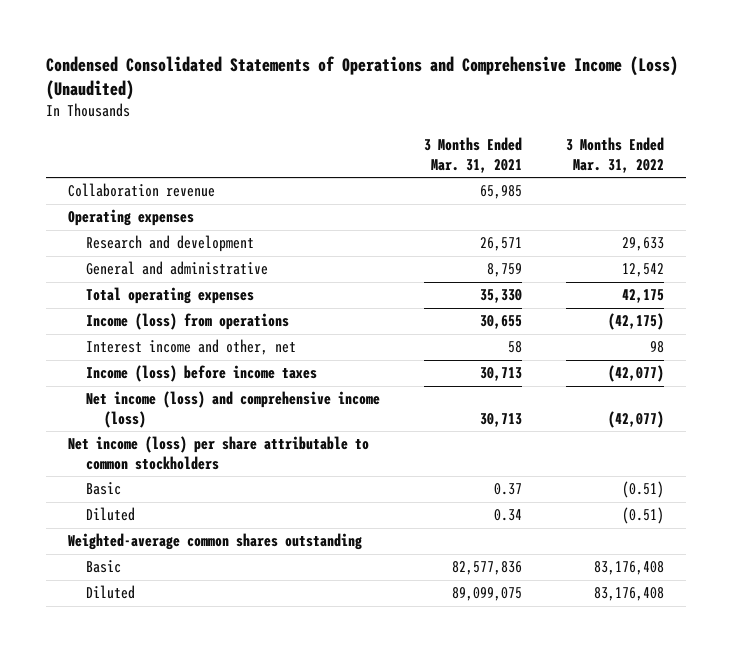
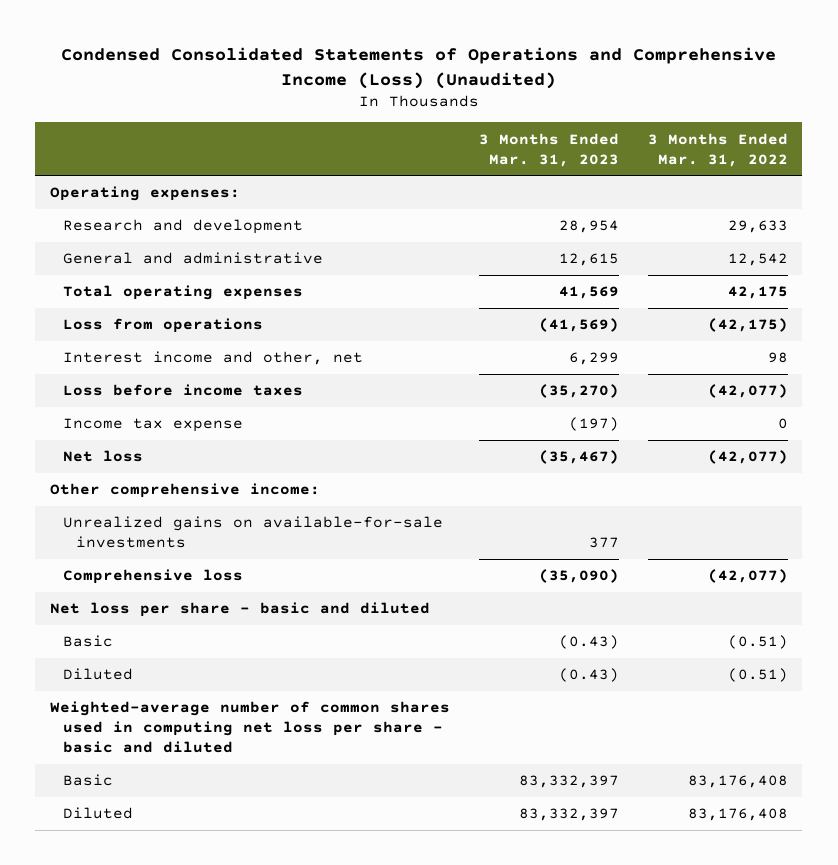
- | 3 Months Ended Mar. 31, 2021 | 3 Months Ended Mar. 31, 2022
+ | 3 Months Ended Mar. 31, 2023 | 3 Months Ended Mar. 31, 2022
- Collaboration revenue | 65,985 |
- Operating expenses
+ Operating expenses:
- Income (loss) from operations | 30,655 | (42,175)
+ Loss from operations | (41,569) | (42,175)
- Income (loss) before income taxes | 30,713 | (42,077)
- Net income (loss) and comprehensive income (loss) | 30,713 | (42,077)
- Net income (loss) per share attributable to common stockholders
+ Loss before income taxes | (35,270) | (42,077)
+ Income tax expense | (197) | 0
+ Net loss | (35,467) | (42,077)
+ Other comprehensive income:
+ Unrealized gains on available-for-sale investments | 377 |
+ Comprehensive loss | (35,090) | (42,077)
+ Net loss per share - basic and diluted
- Weighted-average common shares outstanding
+ Weighted-average number of common shares used in computing net loss per share - basic and diluted

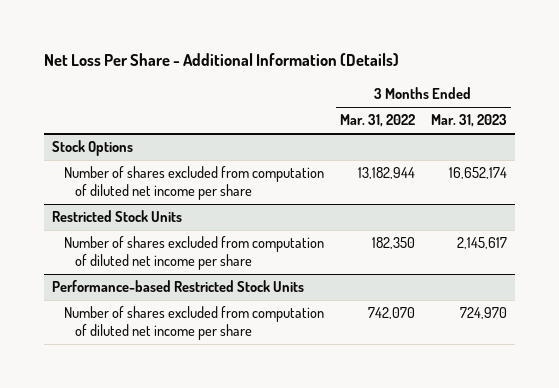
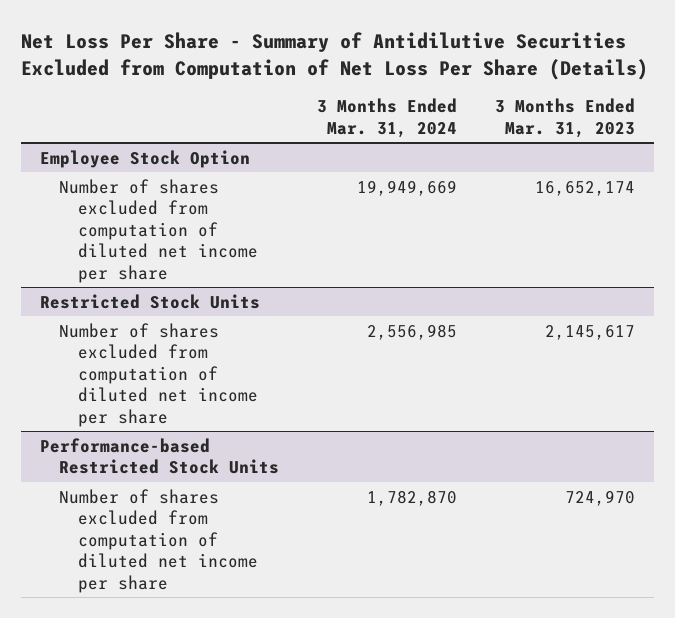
- Net Loss Per Share - Additional Information (Details)
+ Net Loss Per Share - Summary of Antidilutive Securities Excluded from Computation of Net Loss Per Share (Details)
- | 3 Months Ended Mar. 31, 2022 | 3 Months Ended Mar. 31, 2023
+ | 3 Months Ended Mar. 31, 2024 | 3 Months Ended Mar. 31, 2023
- Stock Options
+ Employee Stock Option

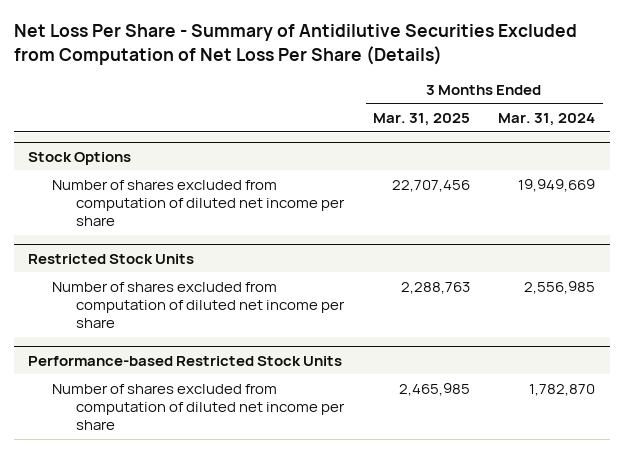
- | 3 Months Ended Mar. 31, 2024 | 3 Months Ended Mar. 31, 2023
+ | 3 Months Ended Mar. 31, 2025 | 3 Months Ended Mar. 31, 2024
- Employee Stock Option
+ Stock Options

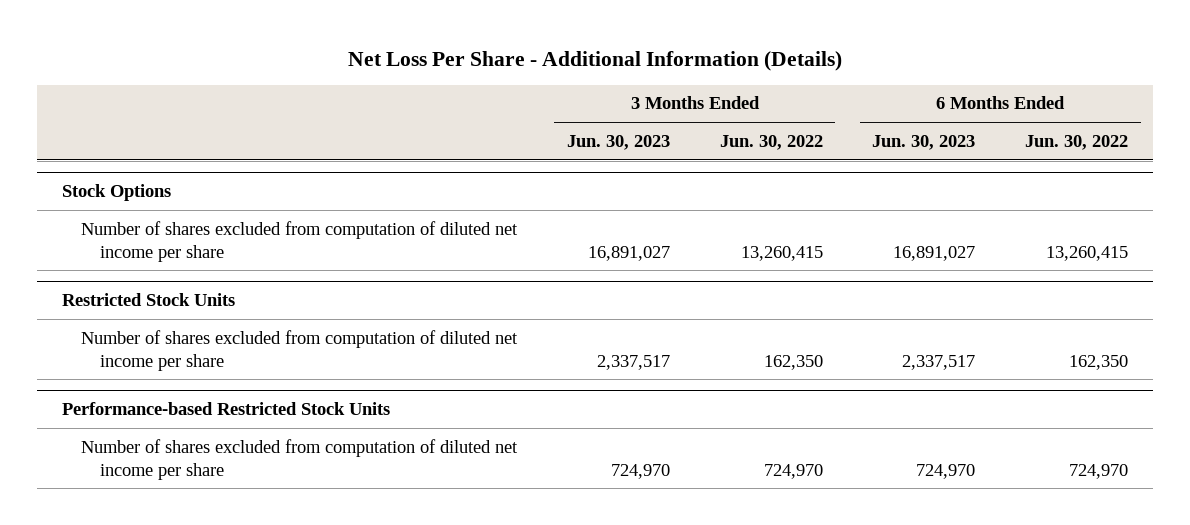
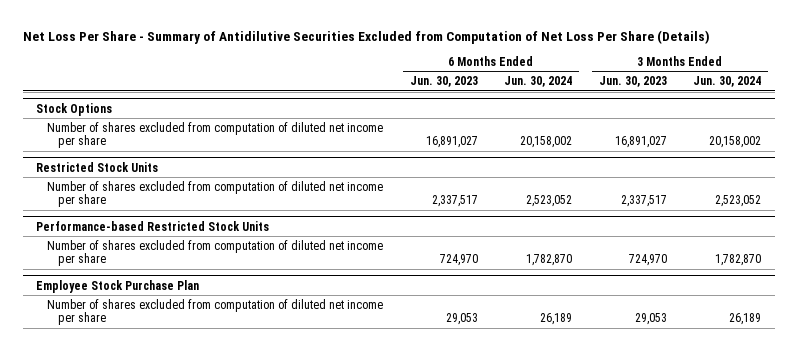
- Net Loss Per Share - Additional Information (Details)
+ Net Loss Per Share - Summary of Antidilutive Securities Excluded from Computation of Net Loss Per Share (Details)
- | 3 Months Ended Jun. 30, 2023 | 3 Months Ended Jun. 30, 2022 | 6 Months Ended Jun. 30, 2023 | 6 Months Ended Jun. 30, 2022
+ | 6 Months Ended Jun. 30, 2023 | 6 Months Ended Jun. 30, 2024 | 3 Months Ended Jun. 30, 2023 | 3 Months Ended Jun. 30, 2024
+ Employee Stock Purchase Plan
+ Number of shares excluded from computation of diluted net income per share | 29,053 | 26,189 | 29,053 | 26,189

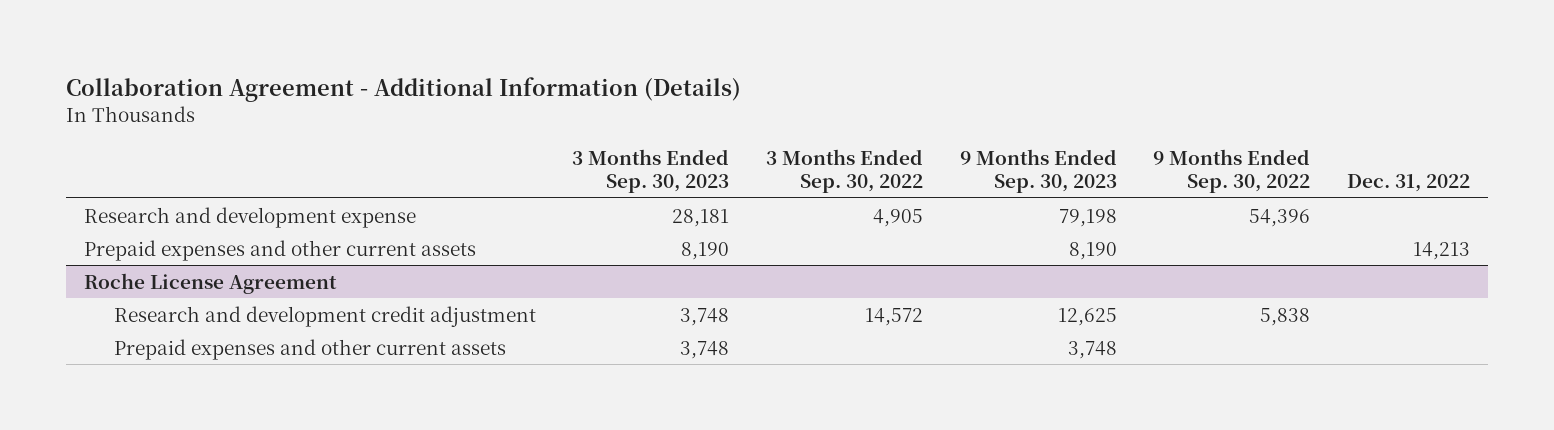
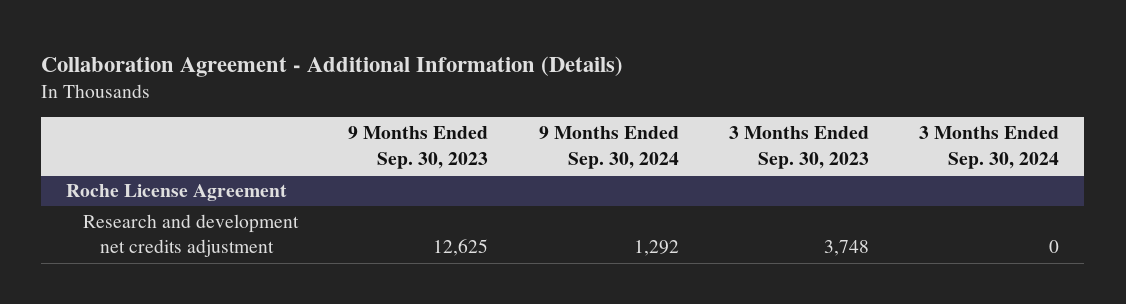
- | 3 Months Ended Sep. 30, 2023 | 3 Months Ended Sep. 30, 2022 | 9 Months Ended Sep. 30, 2023 | 9 Months Ended Sep. 30, 2022 | Dec. 31, 2022
+ | 9 Months Ended Sep. 30, 2023 | 9 Months Ended Sep. 30, 2024 | 3 Months Ended Sep. 30, 2023 | 3 Months Ended Sep. 30, 2024
- Research and development expense | 28,181 | 4,905 | 79,198 | 54,396 |
- Prepaid expenses and other current assets | 8,190 | | 8,190 | | 14,213
@ Roche License Agreement
- Research and development credit adjustment | 3,748 | 14,572 | 12,625 | 5,838 |
- Prepaid expenses and other current assets | 3,748 | | 3,748 | |
+ Research and development net credits adjustment | 12,625 | 1,292 | 3,748 | 0

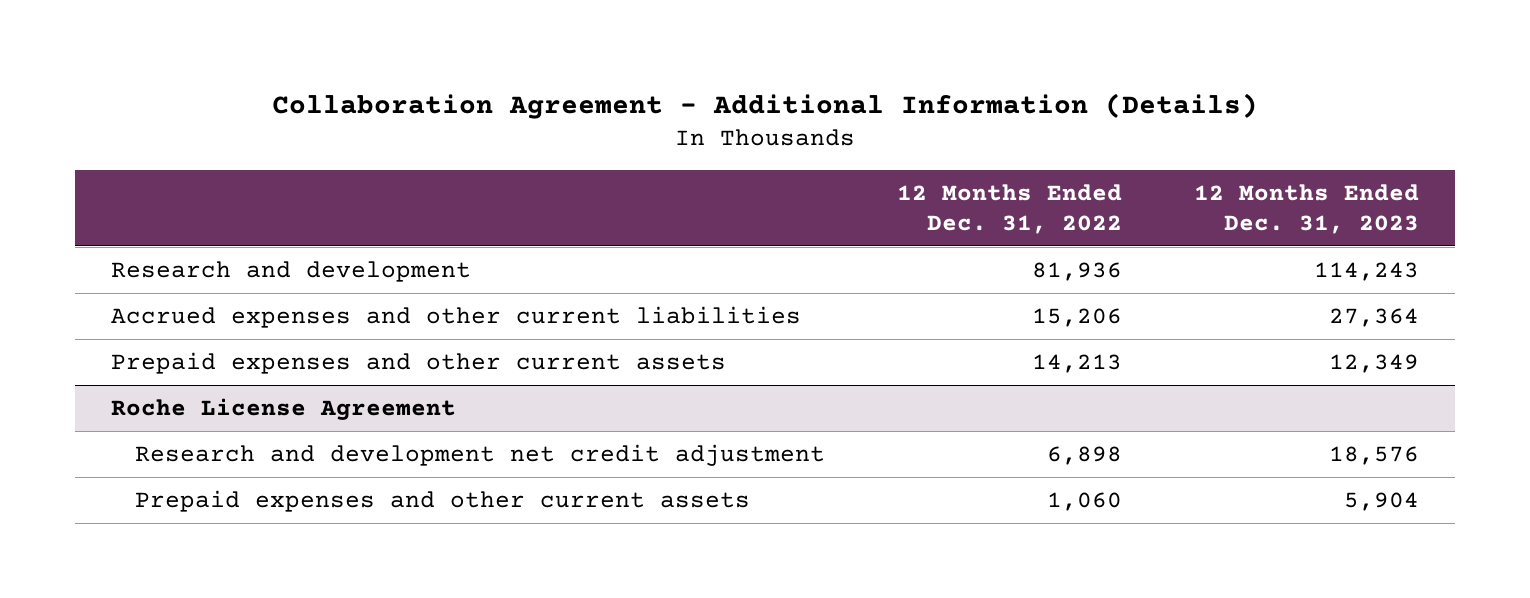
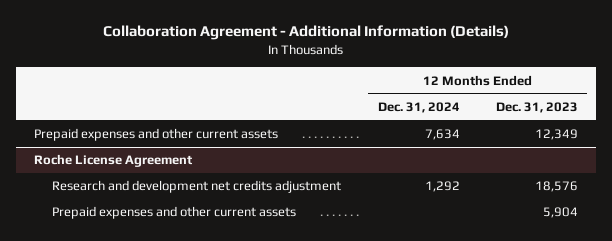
- | 12 Months Ended Dec. 31, 2022 | 12 Months Ended Dec. 31, 2023
+ | 12 Months Ended Dec. 31, 2024 | 12 Months Ended Dec. 31, 2023
- Research and development | 81,936 | 114,243
- Accrued expenses and other current liabilities | 15,206 | 27,364
@ Roche License Agreement
- Research and development net credit adjustment | 6,898 | 18,576
+ Research and development net credits adjustment | 1,292 | 18,576

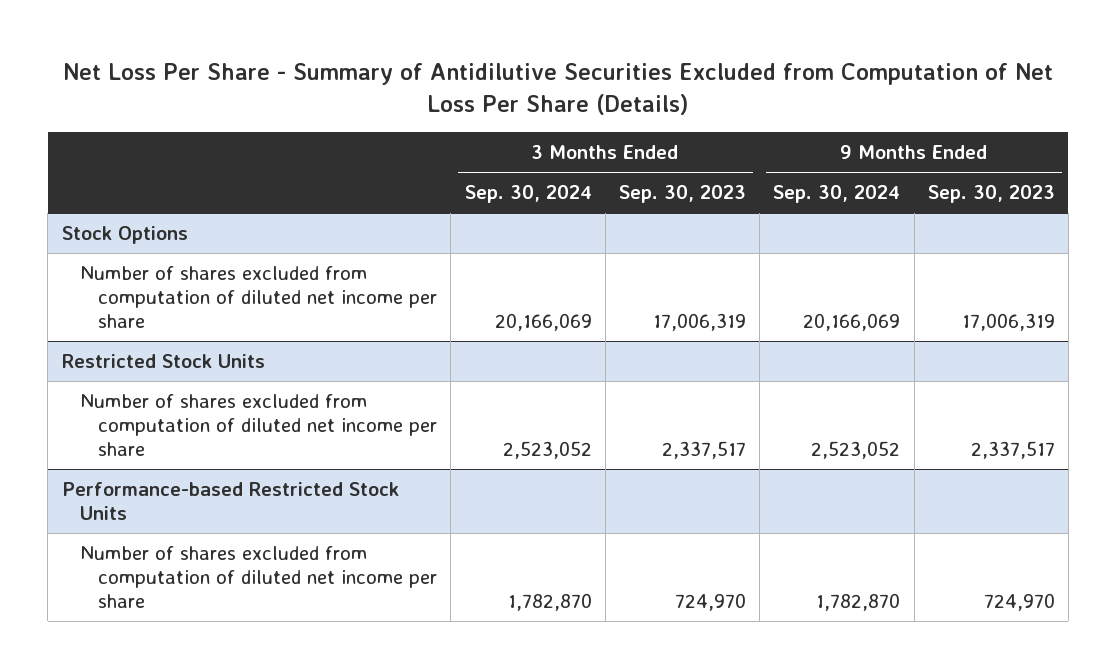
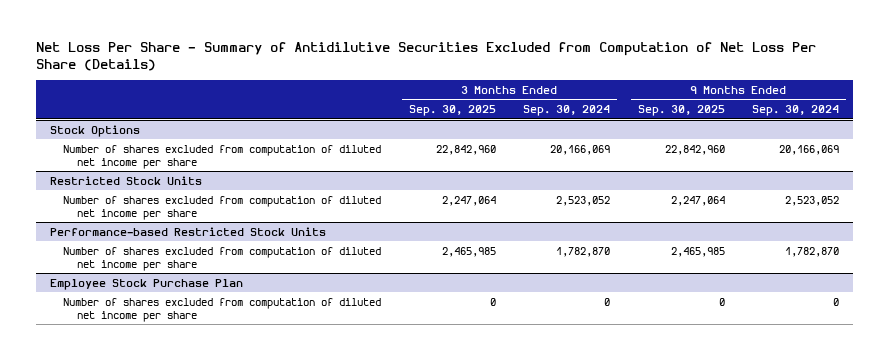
- | 3 Months Ended Sep. 30, 2024 | 3 Months Ended Sep. 30, 2023 | 9 Months Ended Sep. 30, 2024 | 9 Months Ended Sep. 30, 2023
+ | 3 Months Ended Sep. 30, 2025 | 3 Months Ended Sep. 30, 2024 | 9 Months Ended Sep. 30, 2025 | 9 Months Ended Sep. 30, 2024
+ Employee Stock Purchase Plan
+ Number of shares excluded from computation of diluted net income per share | 0 | 0 | 0 | 0

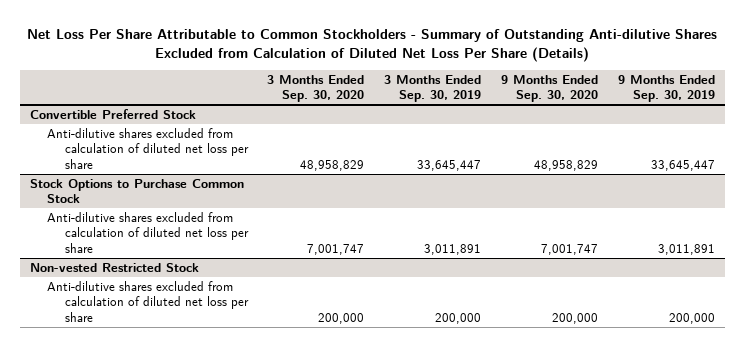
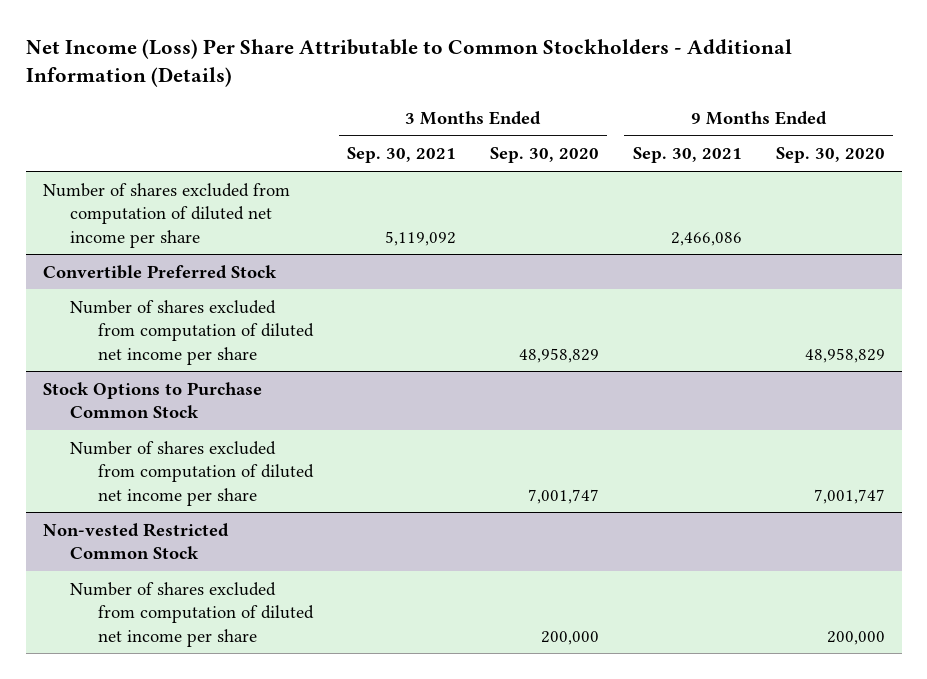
- Net Loss Per Share Attributable to Common Stockholders - Summary of Outstanding Anti-dilutive Shares Excluded from Calculation of Diluted Net Loss Per Share (Details)
+ Net Income (Loss) Per Share Attributable to Common Stockholders - Additional Information (Details)
- | 3 Months Ended Sep. 30, 2020 | 3 Months Ended Sep. 30, 2019 | 9 Months Ended Sep. 30, 2020 | 9 Months Ended Sep. 30, 2019
+ | 3 Months Ended Sep. 30, 2021 | 3 Months Ended Sep. 30, 2020 | 9 Months Ended Sep. 30, 2021 | 9 Months Ended Sep. 30, 2020
+ Number of shares excluded from computation of diluted net income per share | 5,119,092 | | 2,466,086 |
@ Convertible Preferred Stock
- Anti-dilutive shares excluded from calculation of diluted net loss per share | 48,958,829 | 33,645,447 | 48,958,829 | 33,645,447
+ Number of shares excluded from computation of diluted net income per share | | 48,958,829 | | 48,958,829
@ Stock Options to Purchase Common Stock
- Anti-dilutive shares excluded from calculation of diluted net loss per share | 7,001,747 | 3,011,891 | 7,001,747 | 3,011,891
- Non-vested Restricted Stock
- Anti-dilutive shares excluded from calculation of diluted net loss per share | 200,000 | 200,000 | 200,000 | 200,000
@ Stock Options to Purchase Common Stock
+ Number of shares excluded from computation of diluted net income per share | | 7,001,747 | | 7,001,747
+ Non-vested Restricted Common Stock
+ Number of shares excluded from computation of diluted net income per share | | 200,000 | | 200,000

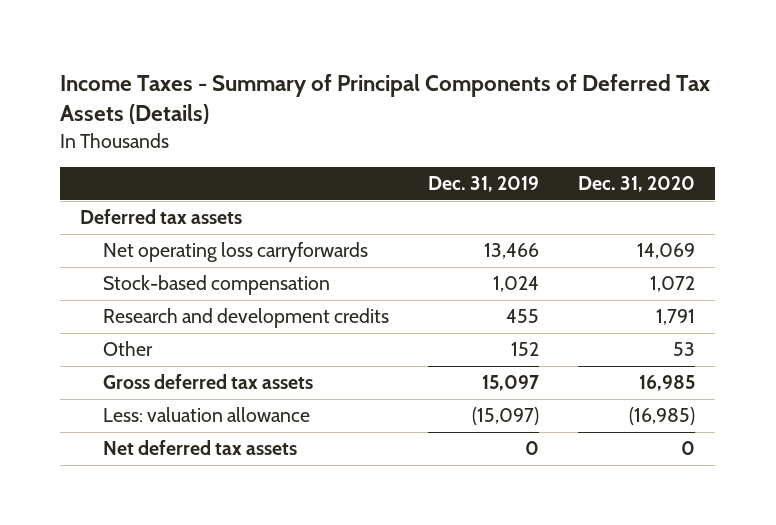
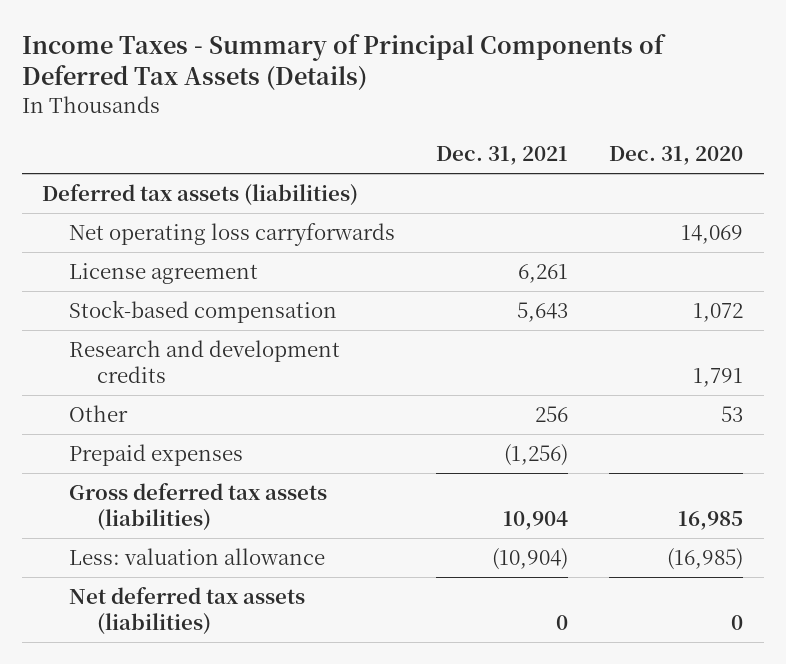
- | Dec. 31, 2019 | Dec. 31, 2020
+ | Dec. 31, 2021 | Dec. 31, 2020
- Deferred tax assets
+ Deferred tax assets (liabilities)
+ License agreement | 6,261 |
- Gross deferred tax assets | 15,097 | 16,985
+ Prepaid expenses | (1,256) |
+ Gross deferred tax assets (liabilities) | 10,904 | 16,985
- Net deferred tax assets | 0 | 0
+ Net deferred tax assets (liabilities) | 0 | 0

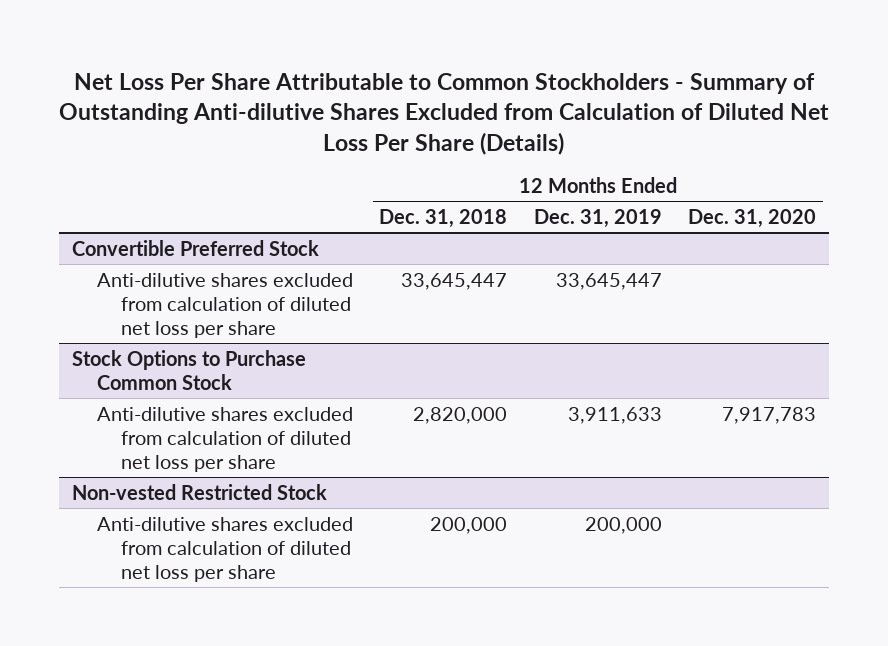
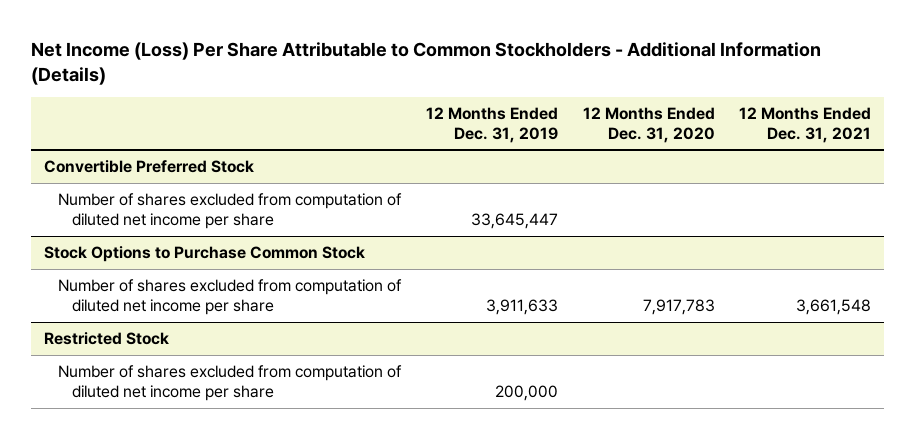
- Net Loss Per Share Attributable to Common Stockholders - Summary of Outstanding Anti-dilutive Shares Excluded from Calculation of Diluted Net Loss Per Share (Details)
+ Net Income (Loss) Per Share Attributable to Common Stockholders - Additional Information (Details)
- | 12 Months Ended Dec. 31, 2018 | 12 Months Ended Dec. 31, 2019 | 12 Months Ended Dec. 31, 2020
+ | 12 Months Ended Dec. 31, 2019 | 12 Months Ended Dec. 31, 2020 | 12 Months Ended Dec. 31, 2021
@ Convertible Preferred Stock
- Anti-dilutive shares excluded from calculation of diluted net loss per share | 33,645,447 | 33,645,447 |
+ Number of shares excluded from computation of diluted net income per share | 33,645,447 | |
@ Stock Options to Purchase Common Stock
- Anti-dilutive shares excluded from calculation of diluted net loss per share | 2,820,000 | 3,911,633 | 7,917,783
- Non-vested Restricted Stock
- Anti-dilutive shares excluded from calculation of diluted net loss per share | 200,000 | 200,000 |
@ Stock Options to Purchase Common Stock
+ Number of shares excluded from computation of diluted net income per share | 3,911,633 | 7,917,783 | 3,661,548
+ Restricted Stock
+ Number of shares excluded from computation of diluted net income per share | 200,000 | |

